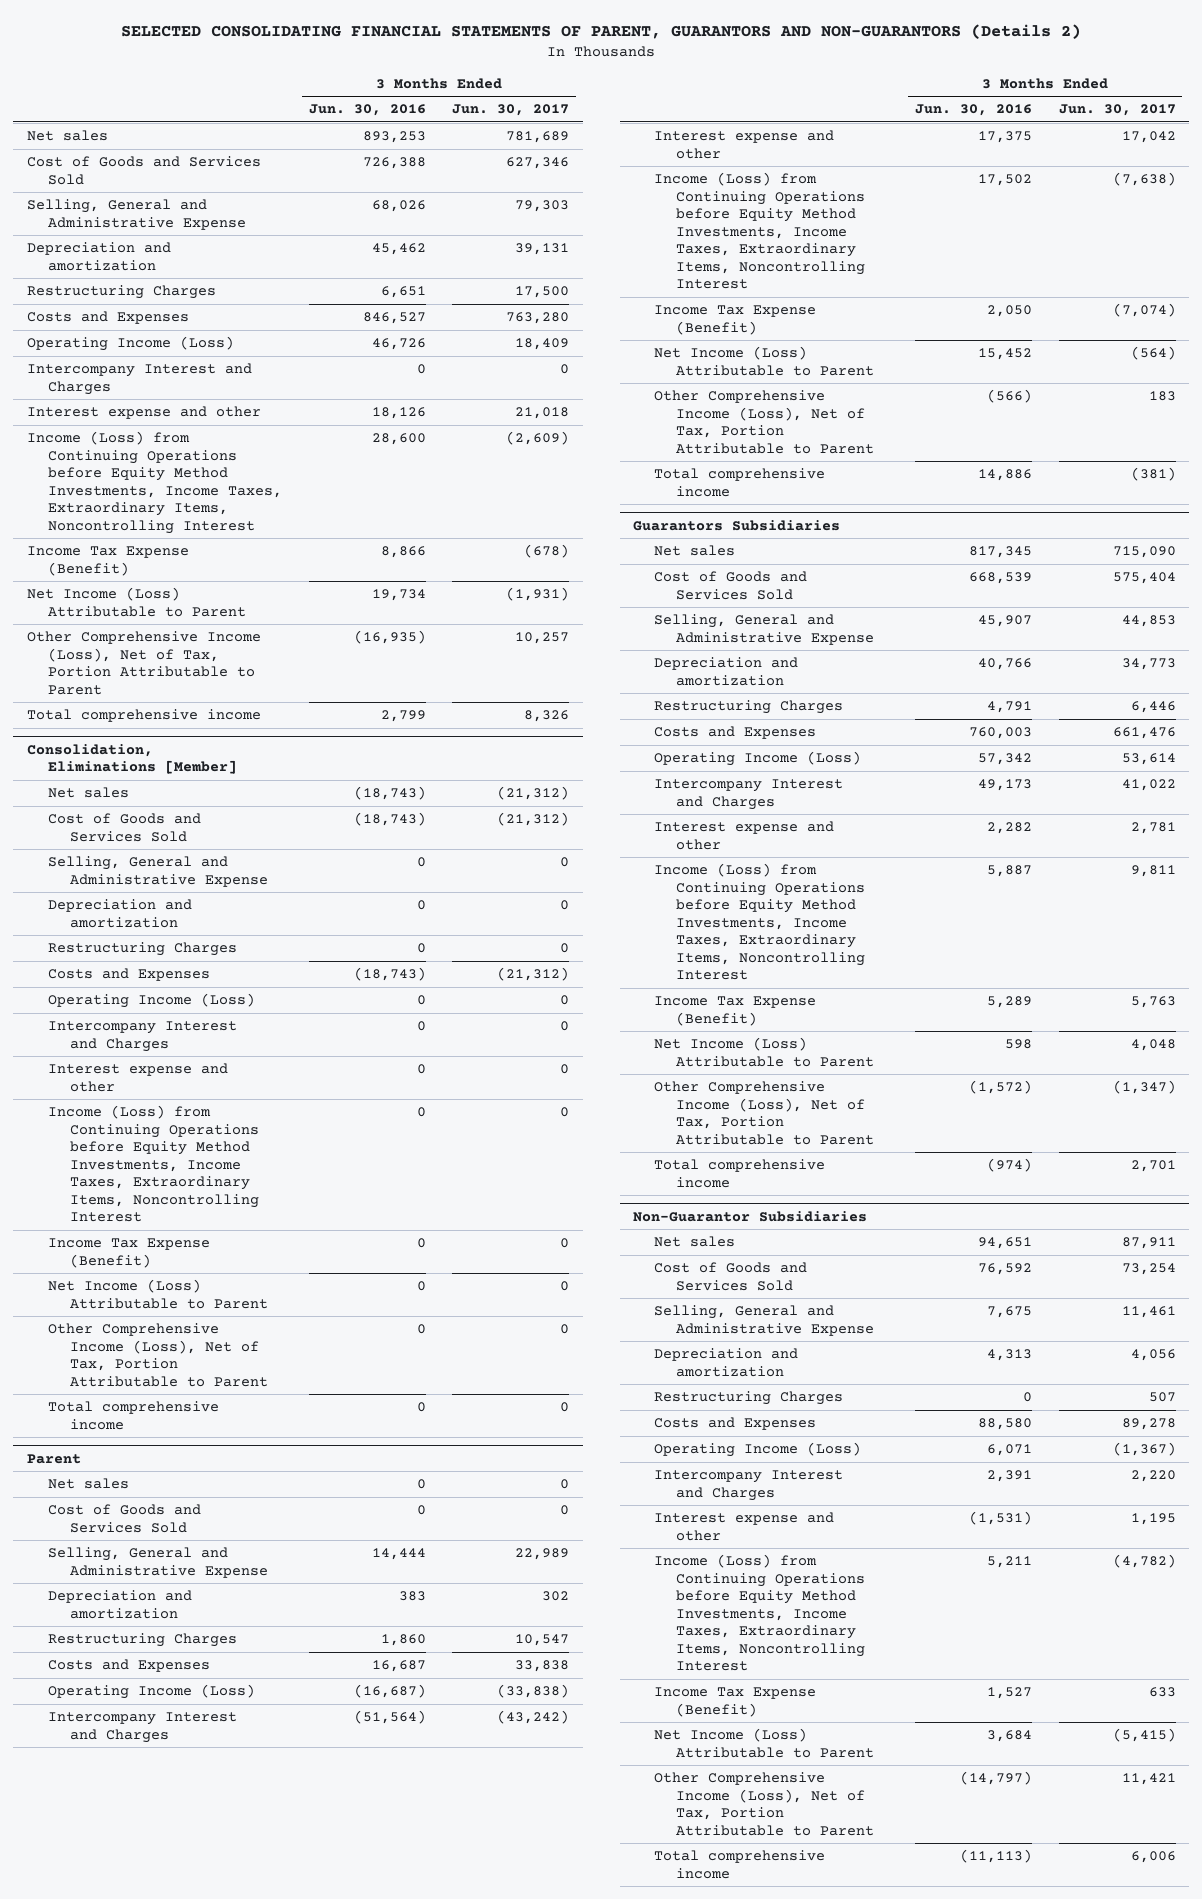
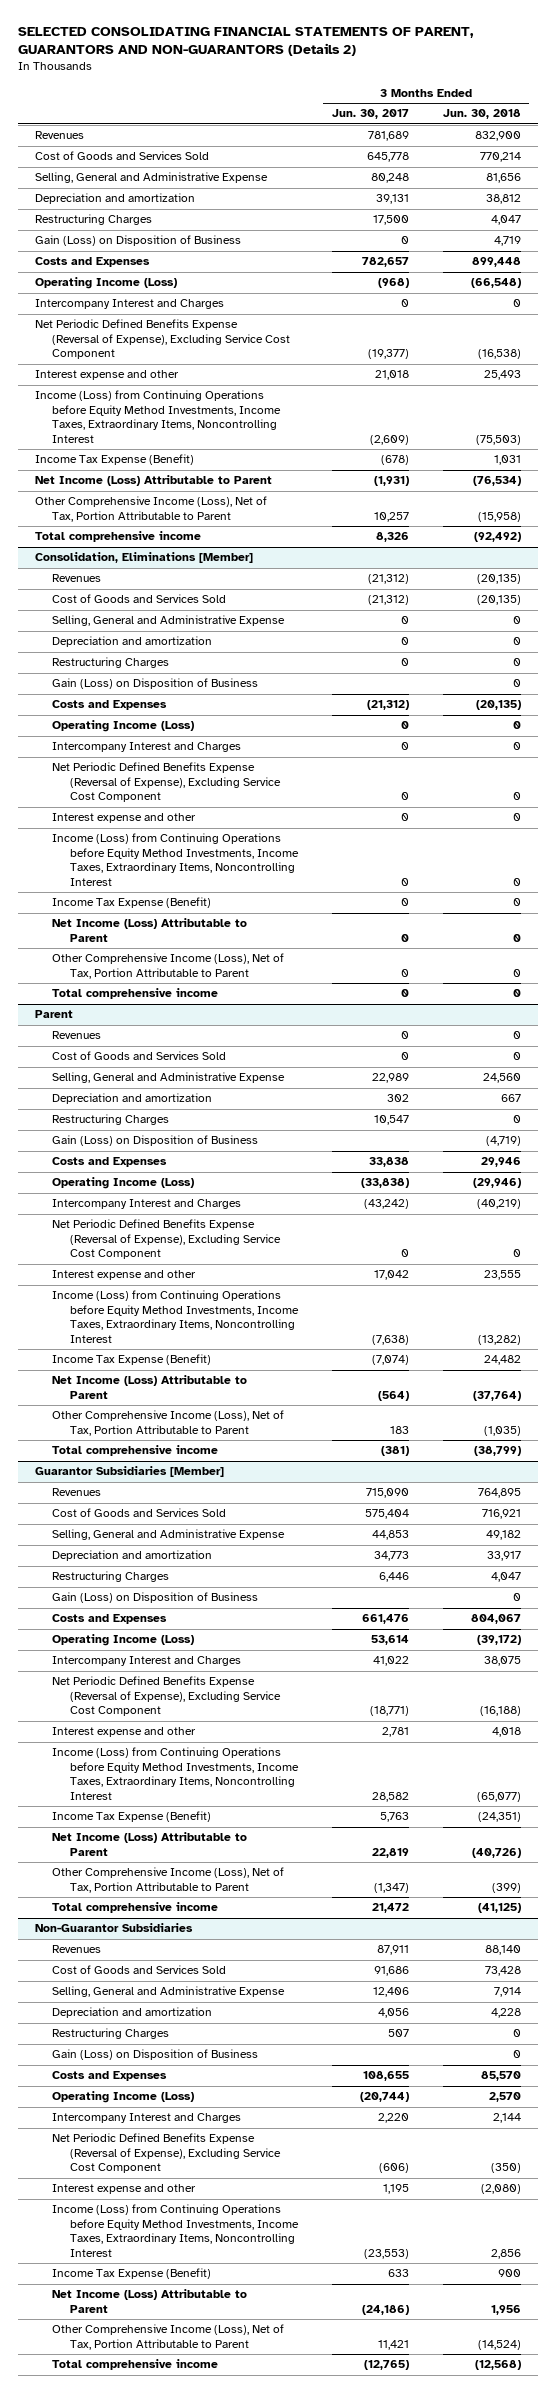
- | 3 Months Ended Jun. 30, 2016 | 3 Months Ended Jun. 30, 2017
+ | 3 Months Ended Jun. 30, 2017 | 3 Months Ended Jun. 30, 2018
- Net sales | 893,253 | 781,689
- Cost of Goods and Services Sold | 726,388 | 627,346
- Selling, General and Administrative Expense | 68,026 | 79,303
+ Revenues | 781,689 | 832,900
+ Cost of Goods and Services Sold | 645,778 | 770,214
+ Selling, General and Administrative Expense | 80,248 | 81,656
- Costs and Expenses | 846,527 | 763,280
- Operating Income (Loss) | 46,726 | 18,409
+ Gain (Loss) on Disposition of Business | 0 | 4,719
+ Costs and Expenses | 782,657 | 899,448
+ Operating Income (Loss) | (968) | (66,548)
+ Net Periodic Defined Benefits Expense (Reversal of Expense), Excluding Service Cost Component | (19,377) | (16,538)
@ Consolidation, Eliminations [Member]
- Net sales | (18,743) | (21,312)
+ Revenues | (21,312) | (20,135)
+ Gain (Loss) on Disposition of Business | | 0
+ Net Periodic Defined Benefits Expense (Reversal of Expense), Excluding Service Cost Component | 0 | 0
@ Parent
- Net sales | 0 | 0
+ Revenues | 0 | 0
+ Gain (Loss) on Disposition of Business | | (4,719)
+ Net Periodic Defined Benefits Expense (Reversal of Expense), Excluding Service Cost Component | 0 | 0
- Guarantors Subsidiaries
- Net sales | 817,345 | 715,090
+ Guarantor Subsidiaries [Member]
+ Revenues | 715,090 | 764,895
+ Gain (Loss) on Disposition of Business | | 0
+ Net Periodic Defined Benefits Expense (Reversal of Expense), Excluding Service Cost Component | (18,771) | (16,188)
- Income (Loss) from Continuing Operations before Equity Method Investments, Income Taxes, Extraordinary Items, Noncontrolling Interest | 5,887 | 9,811
+ Income (Loss) from Continuing Operations before Equity Method Investments, Income Taxes, Extraordinary Items, Noncontrolling Interest | 28,582 | (65,077)
- Net Income (Loss) Attributable to Parent | 598 | 4,048
+ Net Income (Loss) Attributable to Parent | 22,819 | (40,726)
- Total comprehensive income | (974) | 2,701
+ Total comprehensive income | 21,472 | (41,125)
@ Non-Guarantor Subsidiaries
- Net sales | 94,651 | 87,911
- Cost of Goods and Services Sold | 76,592 | 73,254
- Selling, General and Administrative Expense | 7,675 | 11,461
+ Revenues | 87,911 | 88,140
+ Cost of Goods and Services Sold | 91,686 | 73,428
+ Selling, General and Administrative Expense | 12,406 | 7,914
- Costs and Expenses | 88,580 | 89,278
- Operating Income (Loss) | 6,071 | (1,367)
+ Gain (Loss) on Disposition of Business | | 0
+ Costs and Expenses | 108,655 | 85,570
+ Operating Income (Loss) | (20,744) | 2,570
+ Net Periodic Defined Benefits Expense (Reversal of Expense), Excluding Service Cost Component | (606) | (350)
- Income (Loss) from Continuing Operations before Equity Method Investments, Income Taxes, Extraordinary Items, Noncontrolling Interest | 5,211 | (4,782)
+ Income (Loss) from Continuing Operations before Equity Method Investments, Income Taxes, Extraordinary Items, Noncontrolling Interest | (23,553) | 2,856
- Net Income (Loss) Attributable to Parent | 3,684 | (5,415)
+ Net Income (Loss) Attributable to Parent | (24,186) | 1,956
- Total comprehensive income | (11,113) | 6,006
+ Total comprehensive income | (12,765) | (12,568)

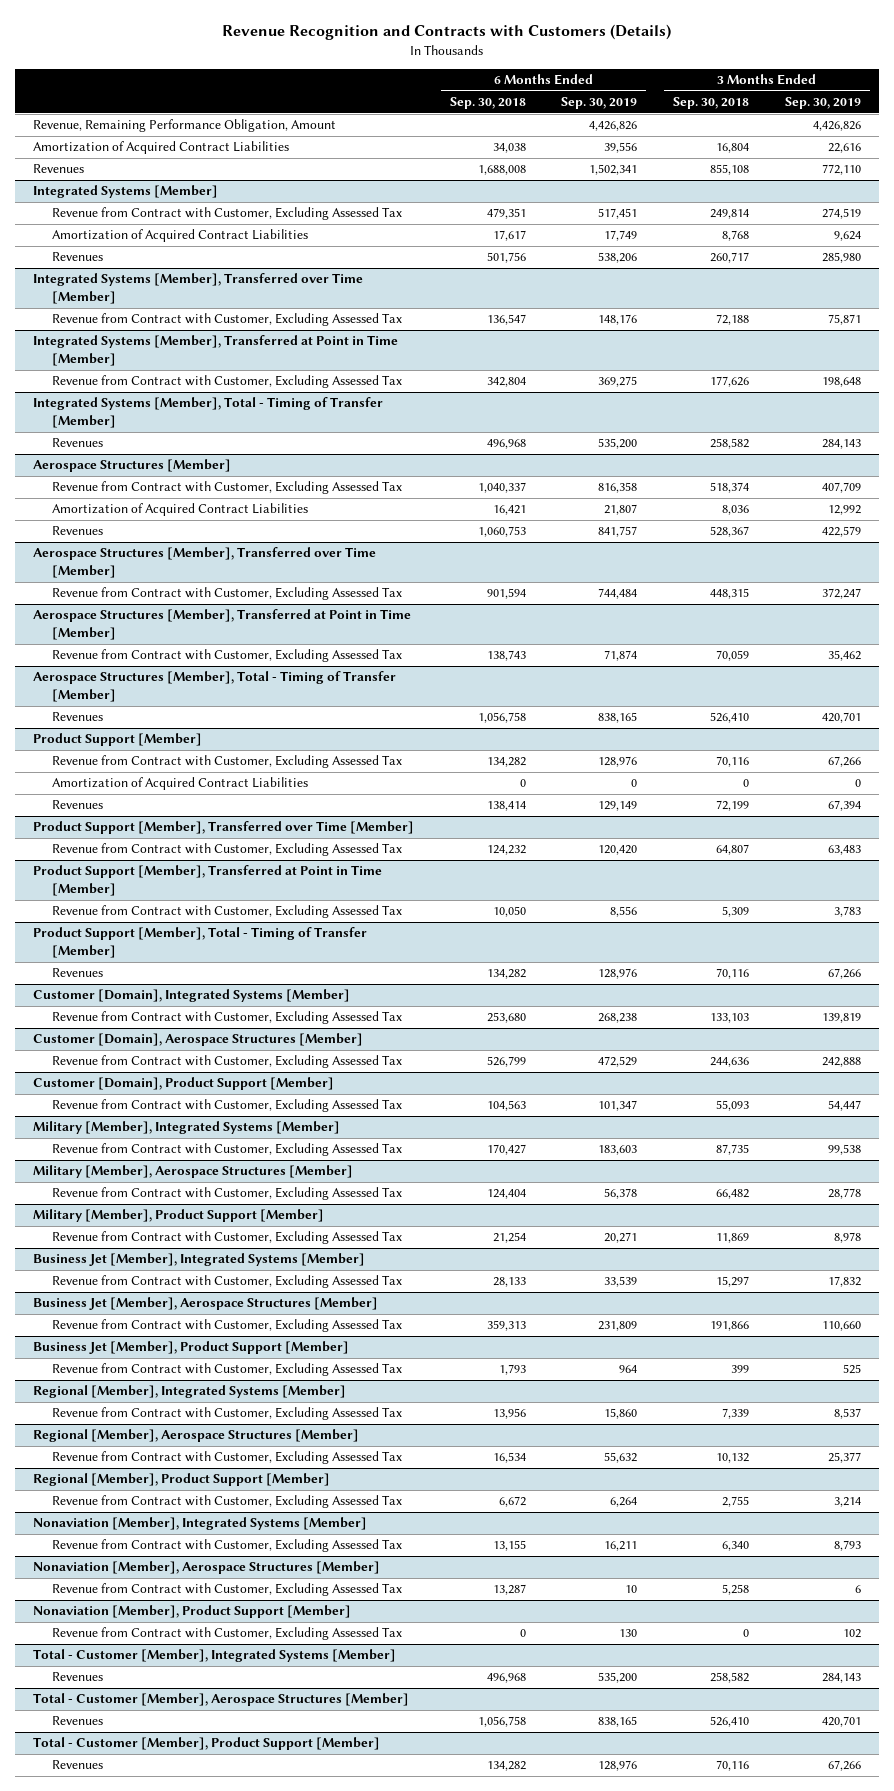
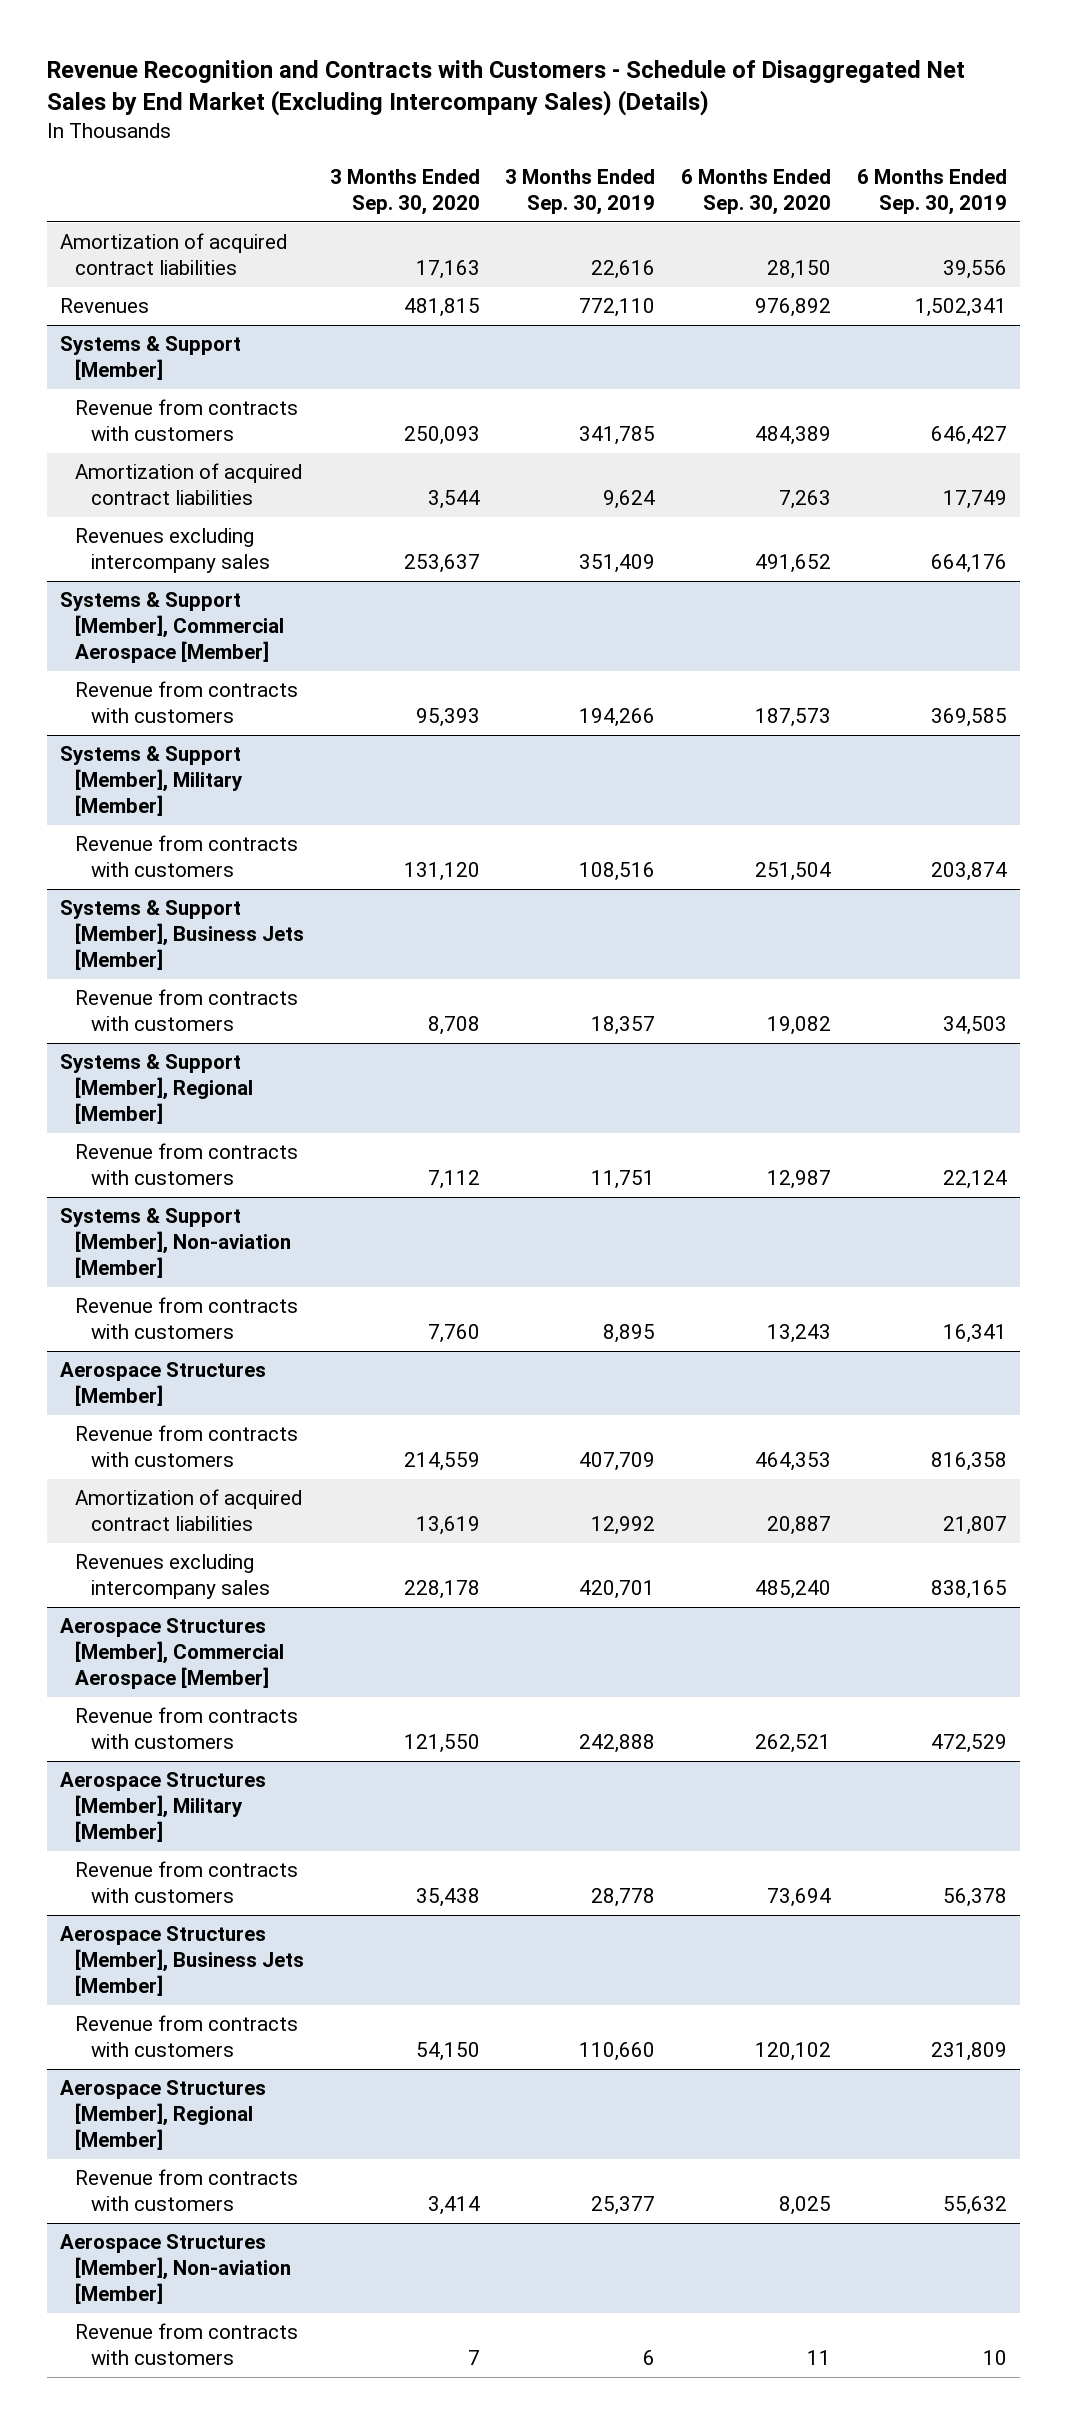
- Revenue Recognition and Contracts with Customers (Details)
+ Revenue Recognition and Contracts with Customers - Schedule of Disaggregated Net Sales by End Market (Excluding Intercompany Sales) (Details)
- | 6 Months Ended Sep. 30, 2018 | 6 Months Ended Sep. 30, 2019 | 3 Months Ended Sep. 30, 2018 | 3 Months Ended Sep. 30, 2019
+ | 3 Months Ended Sep. 30, 2020 | 3 Months Ended Sep. 30, 2019 | 6 Months Ended Sep. 30, 2020 | 6 Months Ended Sep. 30, 2019
- Revenue, Remaining Performance Obligation, Amount | | 4,426,826 | | 4,426,826
- Amortization of Acquired Contract Liabilities | 34,038 | 39,556 | 16,804 | 22,616
+ Amortization of acquired contract liabilities | 17,163 | 22,616 | 28,150 | 39,556
- Integrated Systems [Member]
- Revenue from Contract with Customer, Excluding Assessed Tax | 479,351 | 517,451 | 249,814 | 274,519
- Amortization of Acquired Contract Liabilities | 17,617 | 17,749 | 8,768 | 9,624
- Revenues | 501,756 | 538,206 | 260,717 | 285,980
- Integrated Systems [Member], Transferred over Time [Member]
- Revenue from Contract with Customer, Excluding Assessed Tax | 136,547 | 148,176 | 72,188 | 75,871
- Integrated Systems [Member], Transferred at Point in Time [Member]
- Revenue from Contract with Customer, Excluding Assessed Tax | 342,804 | 369,275 | 177,626 | 198,648
- Integrated Systems [Member], Total - Timing of Transfer [Member]
- Revenues | 496,968 | 535,200 | 258,582 | 284,143
+ Systems & Support [Member]
+ Revenue from contracts with customers | 250,093 | 341,785 | 484,389 | 646,427
+ Amortization of acquired contract liabilities | 3,544 | 9,624 | 7,263 | 17,749
+ Revenues excluding intercompany sales | 253,637 | 351,409 | 491,652 | 664,176
+ Systems & Support [Member], Commercial Aerospace [Member]
+ Revenue from contracts with customers | 95,393 | 194,266 | 187,573 | 369,585
+ Systems & Support [Member], Military [Member]
+ Revenue from contracts with customers | 131,120 | 108,516 | 251,504 | 203,874
+ Systems & Support [Member], Business Jets [Member]
+ Revenue from contracts with customers | 8,708 | 18,357 | 19,082 | 34,503
+ Systems & Support [Member], Regional [Member]
+ Revenue from contracts with customers | 7,112 | 11,751 | 12,987 | 22,124
+ Systems & Support [Member], Non-aviation [Member]
+ Revenue from contracts with customers | 7,760 | 8,895 | 13,243 | 16,341
@ Aerospace Structures [Member]
- Revenue from Contract with Customer, Excluding Assessed Tax | 1,040,337 | 816,358 | 518,374 | 407,709
- Amortization of Acquired Contract Liabilities | 16,421 | 21,807 | 8,036 | 12,992
- Revenues | 1,060,753 | 841,757 | 528,367 | 422,579
- Aerospace Structures [Member], Transferred over Time [Member]
- Revenue from Contract with Customer, Excluding Assessed Tax | 901,594 | 744,484 | 448,315 | 372,247
- Aerospace Structures [Member], Transferred at Point in Time [Member]
- Revenue from Contract with Customer, Excluding Assessed Tax | 138,743 | 71,874 | 70,059 | 35,462
- Aerospace Structures [Member], Total - Timing of Transfer [Member]
- Revenues | 1,056,758 | 838,165 | 526,410 | 420,701
- Product Support [Member]
- Revenue from Contract with Customer, Excluding Assessed Tax | 134,282 | 128,976 | 70,116 | 67,266
- Amortization of Acquired Contract Liabilities | 0 | 0 | 0 | 0
- Revenues | 138,414 | 129,149 | 72,199 | 67,394
- Product Support [Member], Transferred over Time [Member]
- Revenue from Contract with Customer, Excluding Assessed Tax | 124,232 | 120,420 | 64,807 | 63,483
- Product Support [Member], Transferred at Point in Time [Member]
- Revenue from Contract with Customer, Excluding Assessed Tax | 10,050 | 8,556 | 5,309 | 3,783
- Product Support [Member], Total - Timing of Transfer [Member]
- Revenues | 134,282 | 128,976 | 70,116 | 67,266
- Customer [Domain], Integrated Systems [Member]
- Revenue from Contract with Customer, Excluding Assessed Tax | 253,680 | 268,238 | 133,103 | 139,819
- Customer [Domain], Aerospace Structures [Member]
- Revenue from Contract with Customer, Excluding Assessed Tax | 526,799 | 472,529 | 244,636 | 242,888
- Customer [Domain], Product Support [Member]
- Revenue from Contract with Customer, Excluding Assessed Tax | 104,563 | 101,347 | 55,093 | 54,447
- Military [Member], Integrated Systems [Member]
- Revenue from Contract with Customer, Excluding Assessed Tax | 170,427 | 183,603 | 87,735 | 99,538
- Military [Member], Aerospace Structures [Member]
- Revenue from Contract with Customer, Excluding Assessed Tax | 124,404 | 56,378 | 66,482 | 28,778
- Military [Member], Product Support [Member]
- Revenue from Contract with Customer, Excluding Assessed Tax | 21,254 | 20,271 | 11,869 | 8,978
- Business Jet [Member], Integrated Systems [Member]
- Revenue from Contract with Customer, Excluding Assessed Tax | 28,133 | 33,539 | 15,297 | 17,832
- Business Jet [Member], Aerospace Structures [Member]
- Revenue from Contract with Customer, Excluding Assessed Tax | 359,313 | 231,809 | 191,866 | 110,660
- Business Jet [Member], Product Support [Member]
- Revenue from Contract with Customer, Excluding Assessed Tax | 1,793 | 964 | 399 | 525
- Regional [Member], Integrated Systems [Member]
- Revenue from Contract with Customer, Excluding Assessed Tax | 13,956 | 15,860 | 7,339 | 8,537
- Regional [Member], Aerospace Structures [Member]
- Revenue from Contract with Customer, Excluding Assessed Tax | 16,534 | 55,632 | 10,132 | 25,377
- Regional [Member], Product Support [Member]
- Revenue from Contract with Customer, Excluding Assessed Tax | 6,672 | 6,264 | 2,755 | 3,214
- Nonaviation [Member], Integrated Systems [Member]
- Revenue from Contract with Customer, Excluding Assessed Tax | 13,155 | 16,211 | 6,340 | 8,793
- Nonaviation [Member], Aerospace Structures [Member]
- Revenue from Contract with Customer, Excluding Assessed Tax | 13,287 | 10 | 5,258 | 6
- Nonaviation [Member], Product Support [Member]
- Revenue from Contract with Customer, Excluding Assessed Tax | 0 | 130 | 0 | 102
- Total - Customer [Member], Integrated Systems [Member]
- Revenues | 496,968 | 535,200 | 258,582 | 284,143
- Total - Customer [Member], Aerospace Structures [Member]
- Revenues | 1,056,758 | 838,165 | 526,410 | 420,701
- Total - Customer [Member], Product Support [Member]
- Revenues | 134,282 | 128,976 | 70,116 | 67,266
@ Aerospace Structures [Member]
+ Revenue from contracts with customers | 214,559 | 407,709 | 464,353 | 816,358
+ Amortization of acquired contract liabilities | 13,619 | 12,992 | 20,887 | 21,807
+ Revenues excluding intercompany sales | 228,178 | 420,701 | 485,240 | 838,165
+ Aerospace Structures [Member], Commercial Aerospace [Member]
+ Revenue from contracts with customers | 121,550 | 242,888 | 262,521 | 472,529
+ Aerospace Structures [Member], Military [Member]
+ Revenue from contracts with customers | 35,438 | 28,778 | 73,694 | 56,378
+ Aerospace Structures [Member], Business Jets [Member]
+ Revenue from contracts with customers | 54,150 | 110,660 | 120,102 | 231,809
+ Aerospace Structures [Member], Regional [Member]
+ Revenue from contracts with customers | 3,414 | 25,377 | 8,025 | 55,632
+ Aerospace Structures [Member], Non-aviation [Member]
+ Revenue from contracts with customers | 7 | 6 | 11 | 10

